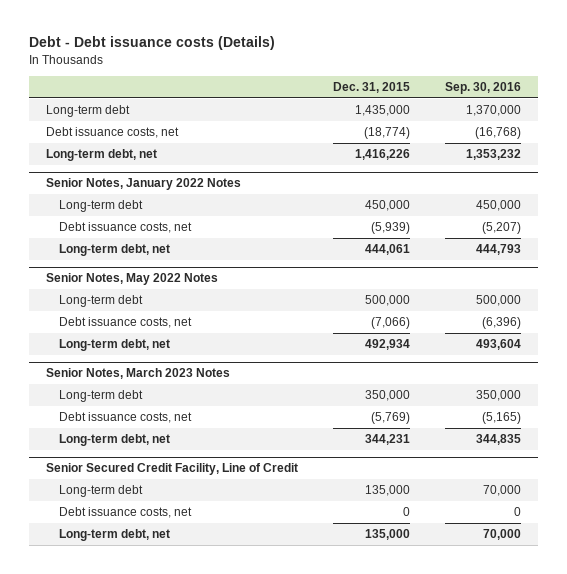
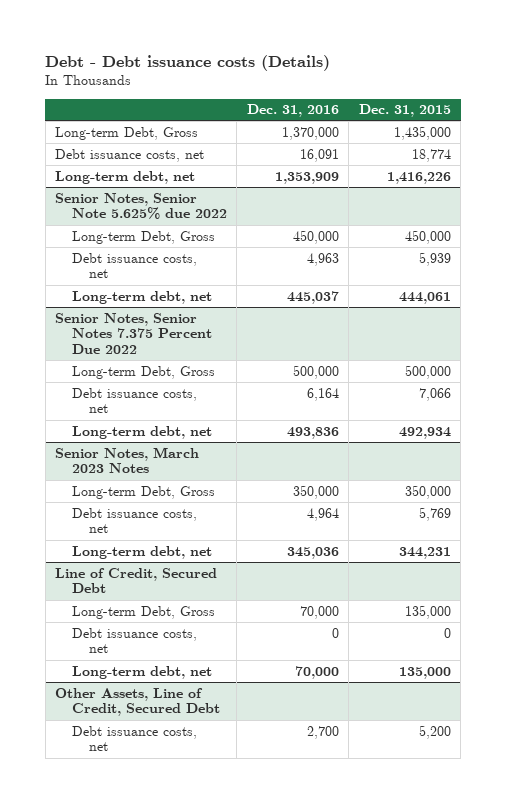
- | Dec. 31, 2015 | Sep. 30, 2016
+ | Dec. 31, 2016 | Dec. 31, 2015
- Long-term debt | 1,435,000 | 1,370,000
- Debt issuance costs, net | (18,774) | (16,768)
+ Long-term Debt, Gross | 1,370,000 | 1,435,000
+ Debt issuance costs, net | 16,091 | 18,774
- Senior Notes, January 2022 Notes
- Long-term debt | 450,000 | 450,000
- Debt issuance costs, net | (5,939) | (5,207)
+ Senior Notes, Senior Note 5.625% due 2022
+ Long-term Debt, Gross | 450,000 | 450,000
+ Debt issuance costs, net | 4,963 | 5,939
- Senior Notes, May 2022 Notes
- Long-term debt | 500,000 | 500,000
- Debt issuance costs, net | (7,066) | (6,396)
+ Senior Notes, Senior Notes 7.375 Percent Due 2022
+ Long-term Debt, Gross | 500,000 | 500,000
+ Debt issuance costs, net | 6,164 | 7,066
@ Senior Notes, March 2023 Notes
- Long-term debt | 350,000 | 350,000
- Debt issuance costs, net | (5,769) | (5,165)
+ Long-term Debt, Gross | 350,000 | 350,000
+ Debt issuance costs, net | 4,964 | 5,769
- Senior Secured Credit Facility, Line of Credit
- Long-term debt | 135,000 | 70,000
+ Line of Credit, Secured Debt
+ Long-term Debt, Gross | 70,000 | 135,000
+ Other Assets, Line of Credit, Secured Debt
+ Debt issuance costs, net | 2,700 | 5,200

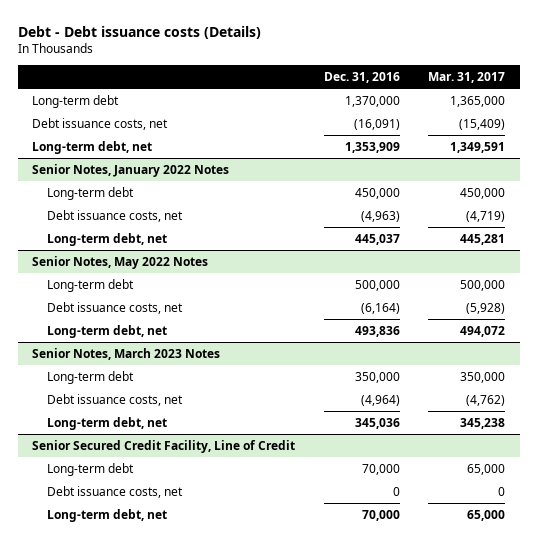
- | Dec. 31, 2016 | Dec. 31, 2015
+ | Dec. 31, 2016 | Mar. 31, 2017
- Long-term Debt, Gross | 1,370,000 | 1,435,000
- Debt issuance costs, net | 16,091 | 18,774
+ Long-term debt | 1,370,000 | 1,365,000
+ Debt issuance costs, net | (16,091) | (15,409)
- Senior Notes, Senior Note 5.625% due 2022
- Long-term Debt, Gross | 450,000 | 450,000
- Debt issuance costs, net | 4,963 | 5,939
+ Senior Notes, January 2022 Notes
+ Long-term debt | 450,000 | 450,000
+ Debt issuance costs, net | (4,963) | (4,719)
- Senior Notes, Senior Notes 7.375 Percent Due 2022
- Long-term Debt, Gross | 500,000 | 500,000
- Debt issuance costs, net | 6,164 | 7,066
+ Senior Notes, May 2022 Notes
+ Long-term debt | 500,000 | 500,000
+ Debt issuance costs, net | (6,164) | (5,928)
@ Senior Notes, March 2023 Notes
- Long-term Debt, Gross | 350,000 | 350,000
- Debt issuance costs, net | 4,964 | 5,769
+ Long-term debt | 350,000 | 350,000
+ Debt issuance costs, net | (4,964) | (4,762)
- Line of Credit, Secured Debt
- Long-term Debt, Gross | 70,000 | 135,000
+ Senior Secured Credit Facility, Line of Credit
+ Long-term debt | 70,000 | 65,000
- Other Assets, Line of Credit, Secured Debt
- Debt issuance costs, net | 2,700 | 5,200

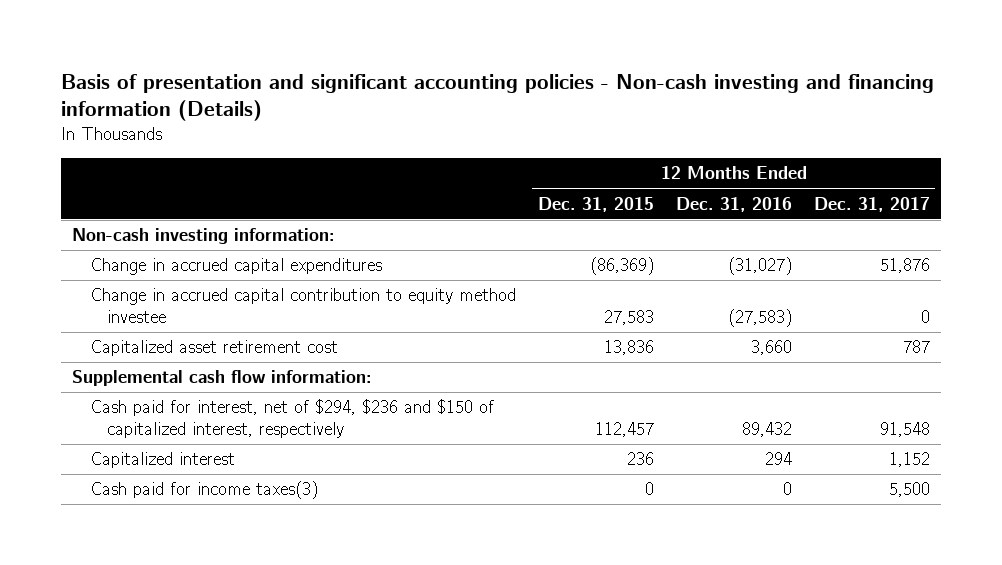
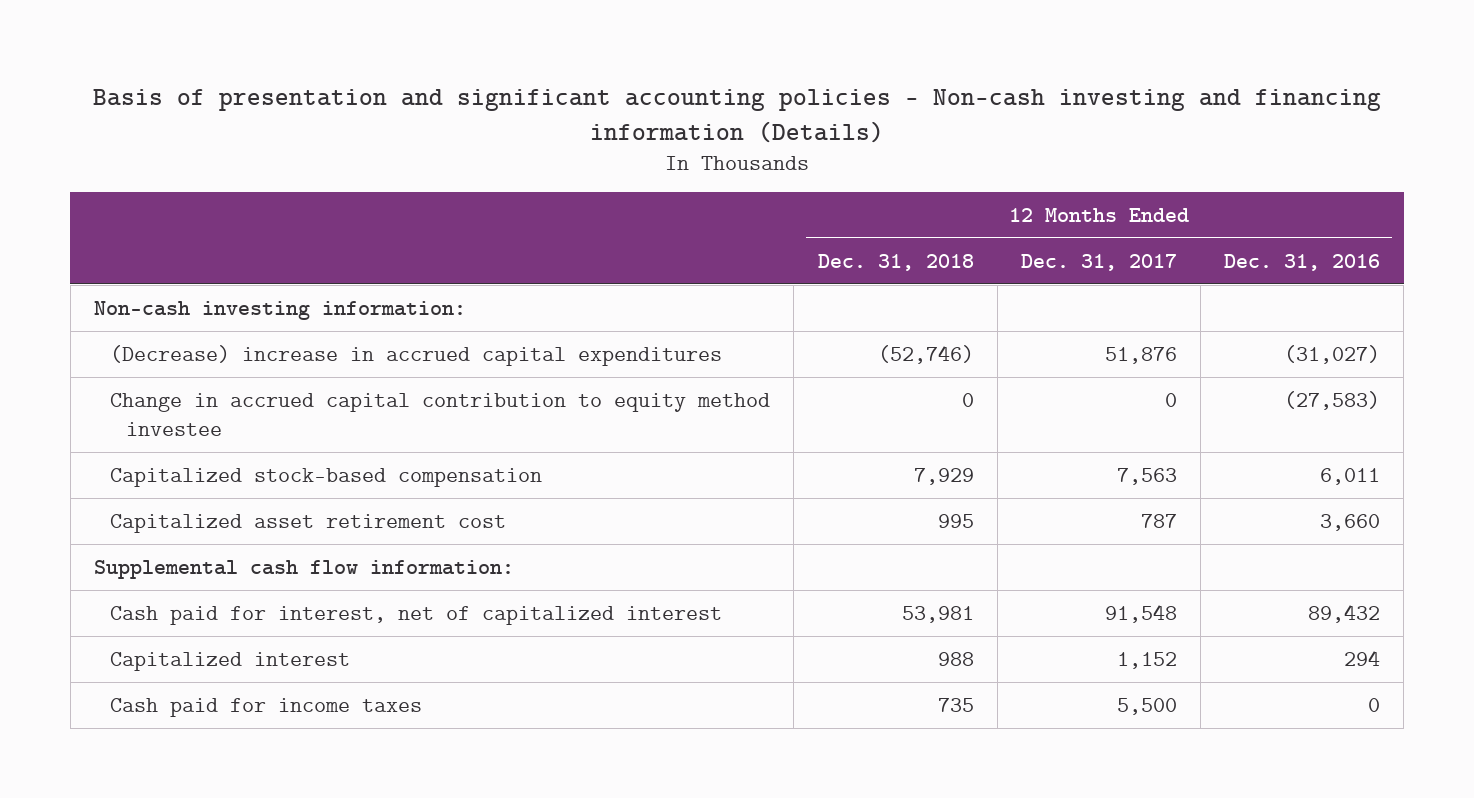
- | 12 Months Ended Dec. 31, 2015 | 12 Months Ended Dec. 31, 2016 | 12 Months Ended Dec. 31, 2017
+ | 12 Months Ended Dec. 31, 2018 | 12 Months Ended Dec. 31, 2017 | 12 Months Ended Dec. 31, 2016
- Change in accrued capital expenditures | (86,369) | (31,027) | 51,876
+ (Decrease) increase in accrued capital expenditures | (52,746) | 51,876 | (31,027)
+ Capitalized stock-based compensation | 7,929 | 7,563 | 6,011
- Cash paid for interest, net of $294, $236 and $150 of capitalized interest, respectively | 112,457 | 89,432 | 91,548
+ Cash paid for interest, net of capitalized interest | 53,981 | 91,548 | 89,432
- Cash paid for income taxes(3) | 0 | 0 | 5,500
+ Cash paid for income taxes | 735 | 5,500 | 0

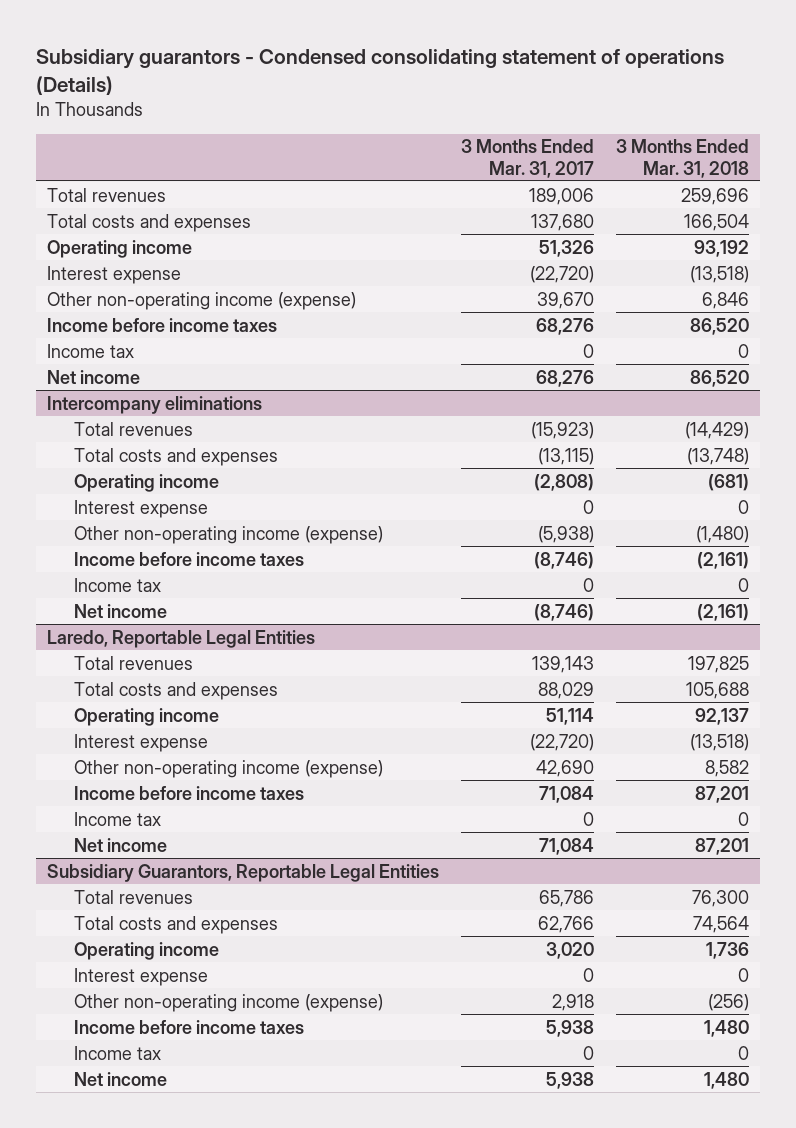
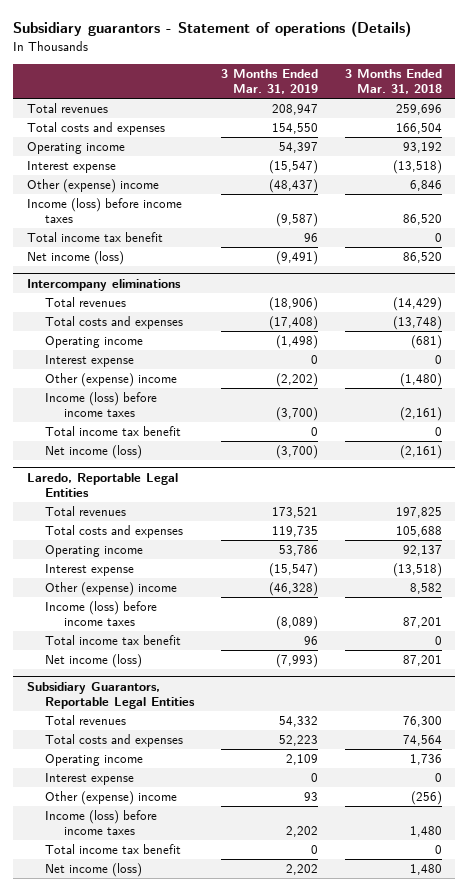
- Subsidiary guarantors - Condensed consolidating statement of operations (Details)
+ Subsidiary guarantors - Statement of operations (Details)
- | 3 Months Ended Mar. 31, 2017 | 3 Months Ended Mar. 31, 2018
+ | 3 Months Ended Mar. 31, 2019 | 3 Months Ended Mar. 31, 2018
- Other non-operating income (expense) | 39,670 | 6,846
- Income before income taxes | 68,276 | 86,520
- Income tax | 0 | 0
- Net income | 68,276 | 86,520
+ Other (expense) income | (48,437) | 6,846
+ Income (loss) before income taxes | (9,587) | 86,520
+ Total income tax benefit | 96 | 0
+ Net income (loss) | (9,491) | 86,520
@ Intercompany eliminations
- Other non-operating income (expense) | (5,938) | (1,480)
- Income before income taxes | (8,746) | (2,161)
- Income tax | 0 | 0
- Net income | (8,746) | (2,161)
+ Other (expense) income | (2,202) | (1,480)
+ Income (loss) before income taxes | (3,700) | (2,161)
+ Total income tax benefit | 0 | 0
+ Net income (loss) | (3,700) | (2,161)
@ Laredo, Reportable Legal Entities
- Other non-operating income (expense) | 42,690 | 8,582
- Income before income taxes | 71,084 | 87,201
- Income tax | 0 | 0
- Net income | 71,084 | 87,201
+ Other (expense) income | (46,328) | 8,582
+ Income (loss) before income taxes | (8,089) | 87,201
+ Total income tax benefit | 96 | 0
+ Net income (loss) | (7,993) | 87,201
@ Subsidiary Guarantors, Reportable Legal Entities
- Other non-operating income (expense) | 2,918 | (256)
- Income before income taxes | 5,938 | 1,480
- Income tax | 0 | 0
- Net income | 5,938 | 1,480
+ Other (expense) income | 93 | (256)
+ Income (loss) before income taxes | 2,202 | 1,480
+ Total income tax benefit | 0 | 0
+ Net income (loss) | 2,202 | 1,480

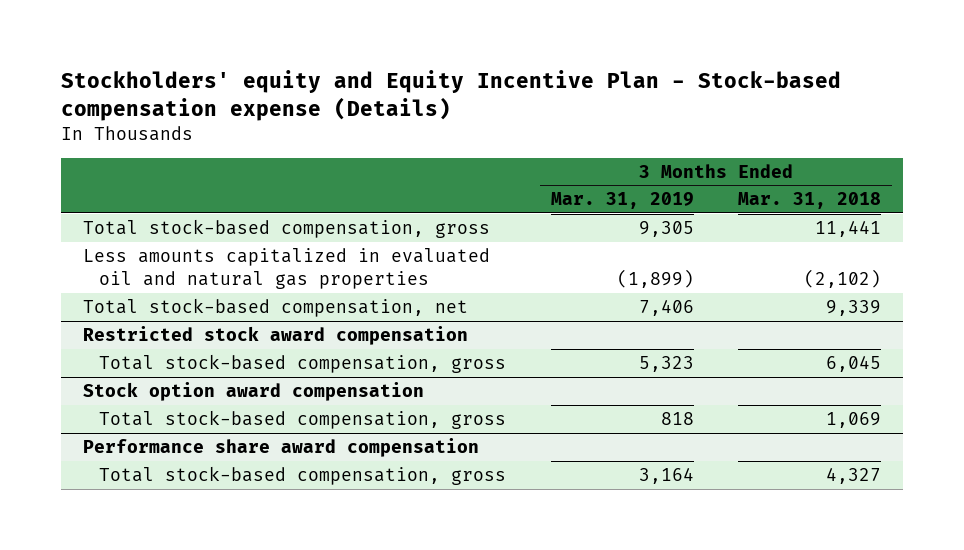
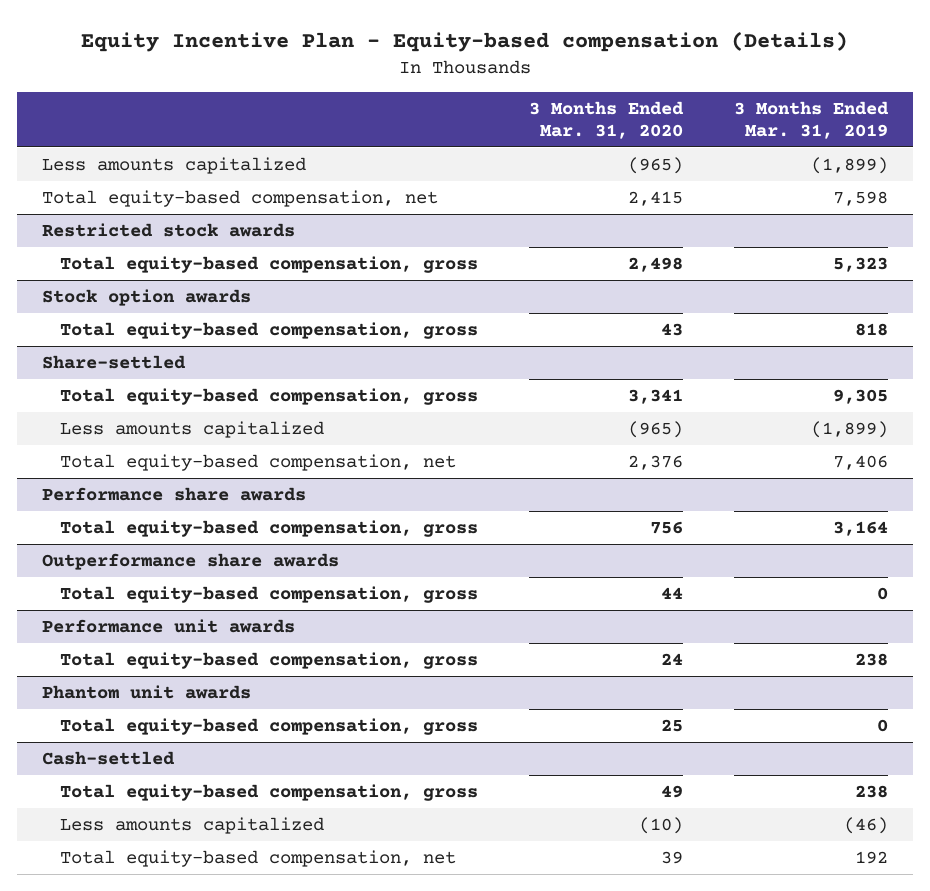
- Stockholders' equity and Equity Incentive Plan - Stock-based compensation expense (Details)
+ Equity Incentive Plan - Equity-based compensation (Details)
- | 3 Months Ended Mar. 31, 2019 | 3 Months Ended Mar. 31, 2018
+ | 3 Months Ended Mar. 31, 2020 | 3 Months Ended Mar. 31, 2019
- Total stock-based compensation, gross | 9,305 | 11,441
- Less amounts capitalized in evaluated oil and natural gas properties | (1,899) | (2,102)
- Total stock-based compensation, net | 7,406 | 9,339
- Restricted stock award compensation
- Total stock-based compensation, gross | 5,323 | 6,045
- Stock option award compensation
- Total stock-based compensation, gross | 818 | 1,069
- Performance share award compensation
- Total stock-based compensation, gross | 3,164 | 4,327
+ Less amounts capitalized | (965) | (1,899)
+ Total equity-based compensation, net | 2,415 | 7,598
+ Restricted stock awards
+ Total equity-based compensation, gross | 2,498 | 5,323
+ Stock option awards
+ Total equity-based compensation, gross | 43 | 818
+ Share-settled
+ Total equity-based compensation, gross | 3,341 | 9,305
+ Less amounts capitalized | (965) | (1,899)
+ Total equity-based compensation, net | 2,376 | 7,406
+ Performance share awards
+ Total equity-based compensation, gross | 756 | 3,164
+ Outperformance share awards
+ Total equity-based compensation, gross | 44 | 0
+ Performance unit awards
+ Total equity-based compensation, gross | 24 | 238
+ Phantom unit awards
+ Total equity-based compensation, gross | 25 | 0
+ Cash-settled
+ Total equity-based compensation, gross | 49 | 238
+ Less amounts capitalized | (10) | (46)
+ Total equity-based compensation, net | 39 | 192

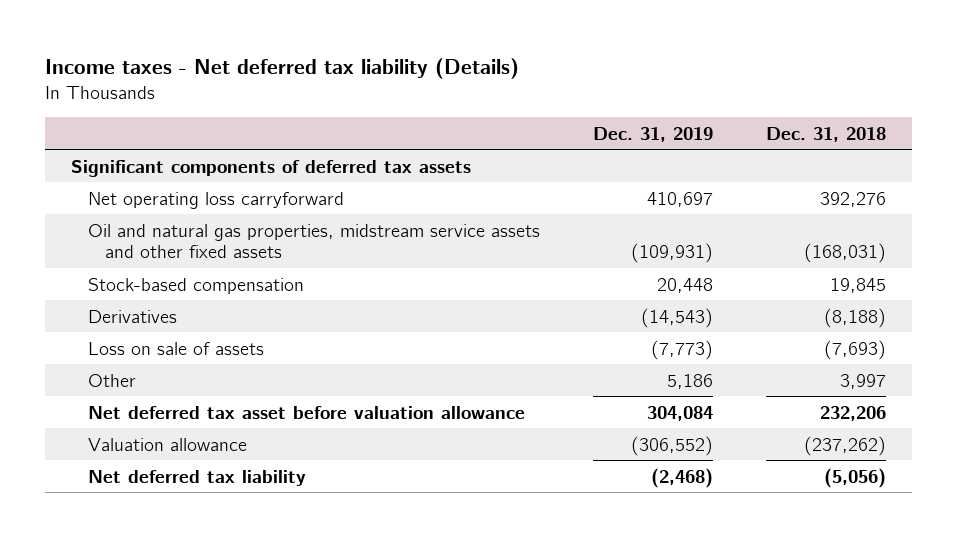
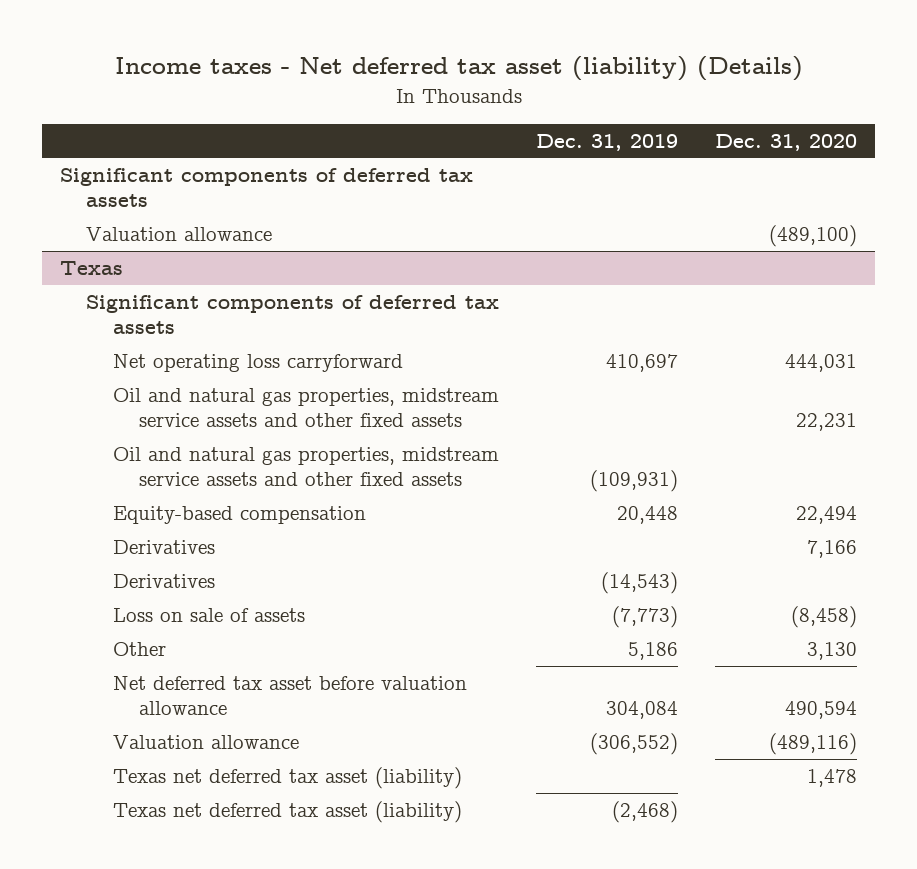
- Income taxes - Net deferred tax liability (Details)
+ Income taxes - Net deferred tax asset (liability) (Details)
- | Dec. 31, 2019 | Dec. 31, 2018
+ | Dec. 31, 2019 | Dec. 31, 2020
+ Valuation allowance | | (489,100)
+ Texas
+ Significant components of deferred tax assets
+ Oil and natural gas properties, midstream service assets and other fixed assets | | 22,231
- Stock-based compensation | 20,448 | 19,845
+ Equity-based compensation | 20,448 | 22,494
+ Derivatives | | 7,166
- Net deferred tax liability | (2,468) | (5,056)
+ Texas net deferred tax asset (liability) | | 1,478
+ Texas net deferred tax asset (liability) | (2,468) |

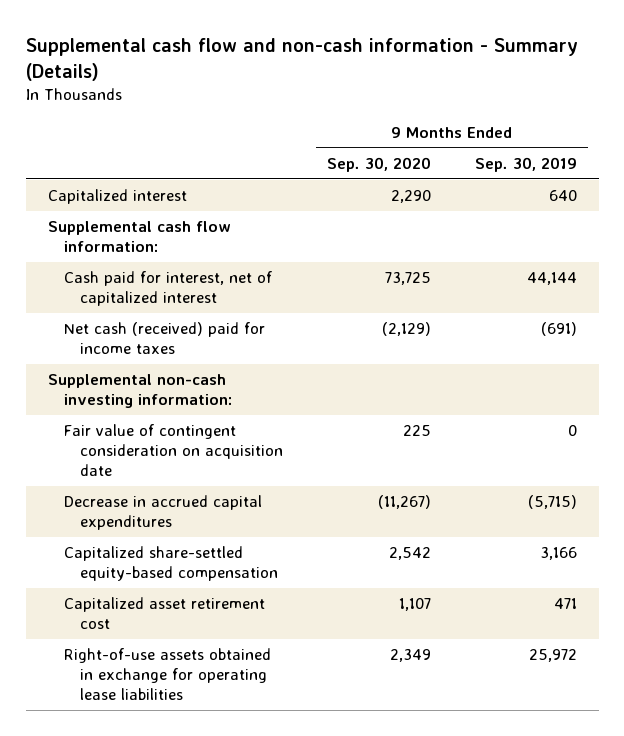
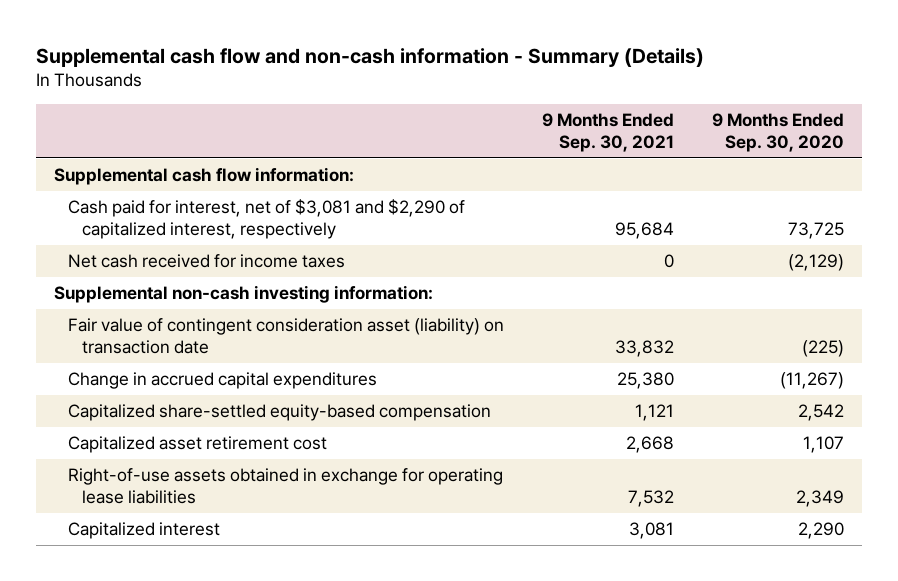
- | 9 Months Ended Sep. 30, 2020 | 9 Months Ended Sep. 30, 2019
+ | 9 Months Ended Sep. 30, 2021 | 9 Months Ended Sep. 30, 2020
- Cash paid for interest, net of capitalized interest | 73,725 | 44,144
- Net cash (received) paid for income taxes | (2,129) | (691)
+ Cash paid for interest, net of $3,081 and $2,290 of capitalized interest, respectively | 95,684 | 73,725
+ Net cash received for income taxes | 0 | (2,129)
- Fair value of contingent consideration on acquisition date | 225 | 0
- Decrease in accrued capital expenditures | (11,267) | (5,715)
+ Fair value of contingent consideration asset (liability) on transaction date | 33,832 | (225)
+ Change in accrued capital expenditures | 25,380 | (11,267)
moved down: Capitalized interest | 3,081 | 2,290

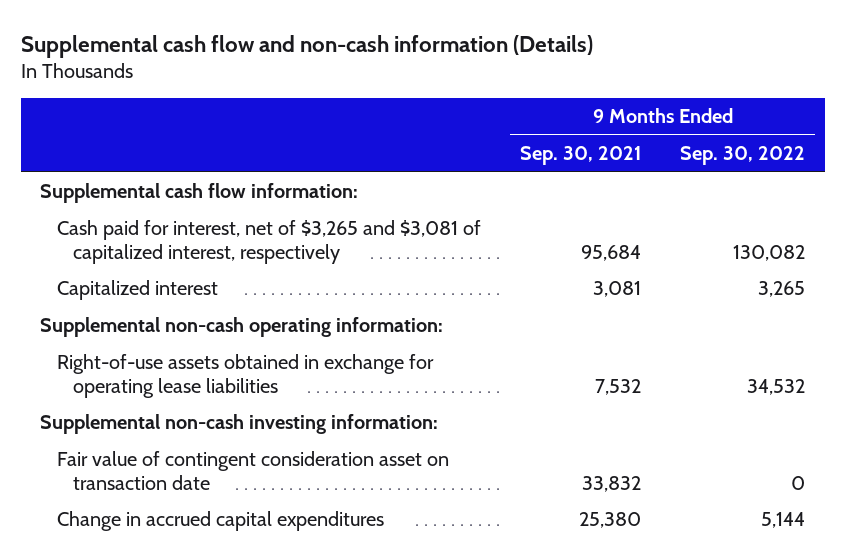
- Supplemental cash flow and non-cash information - Summary (Details)
+ Supplemental cash flow and non-cash information (Details)
- | 9 Months Ended Sep. 30, 2021 | 9 Months Ended Sep. 30, 2020
+ | 9 Months Ended Sep. 30, 2021 | 9 Months Ended Sep. 30, 2022
- Cash paid for interest, net of $3,081 and $2,290 of capitalized interest, respectively | 95,684 | 73,725
- Net cash received for income taxes | 0 | (2,129)
+ Cash paid for interest, net of $3,265 and $3,081 of capitalized interest, respectively | 95,684 | 130,082
moved up: Capitalized interest | 3,081 | 3,265
+ Supplemental non-cash operating information:
moved up: Right-of-use assets obtained in exchange for operating lease liabilities | 7,532 | 34,532
- Fair value of contingent consideration asset (liability) on transaction date | 33,832 | (225)
+ Fair value of contingent consideration asset on transaction date | 33,832 | 0
- Capitalized share-settled equity-based compensation | 1,121 | 2,542
- Capitalized asset retirement cost | 2,668 | 1,107

